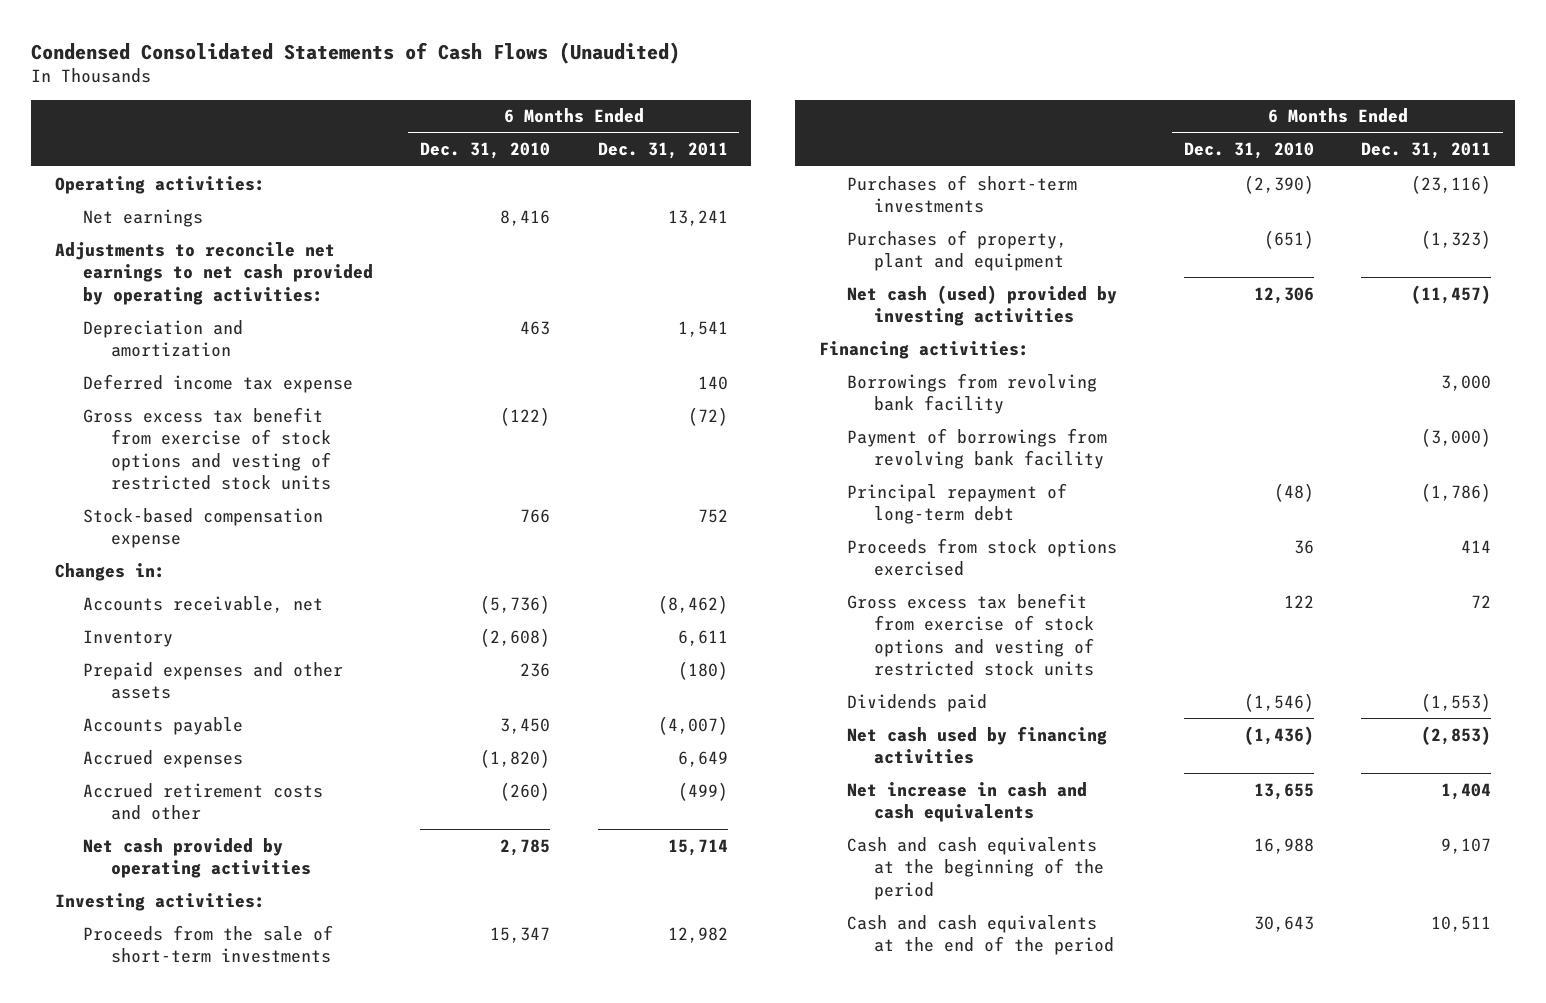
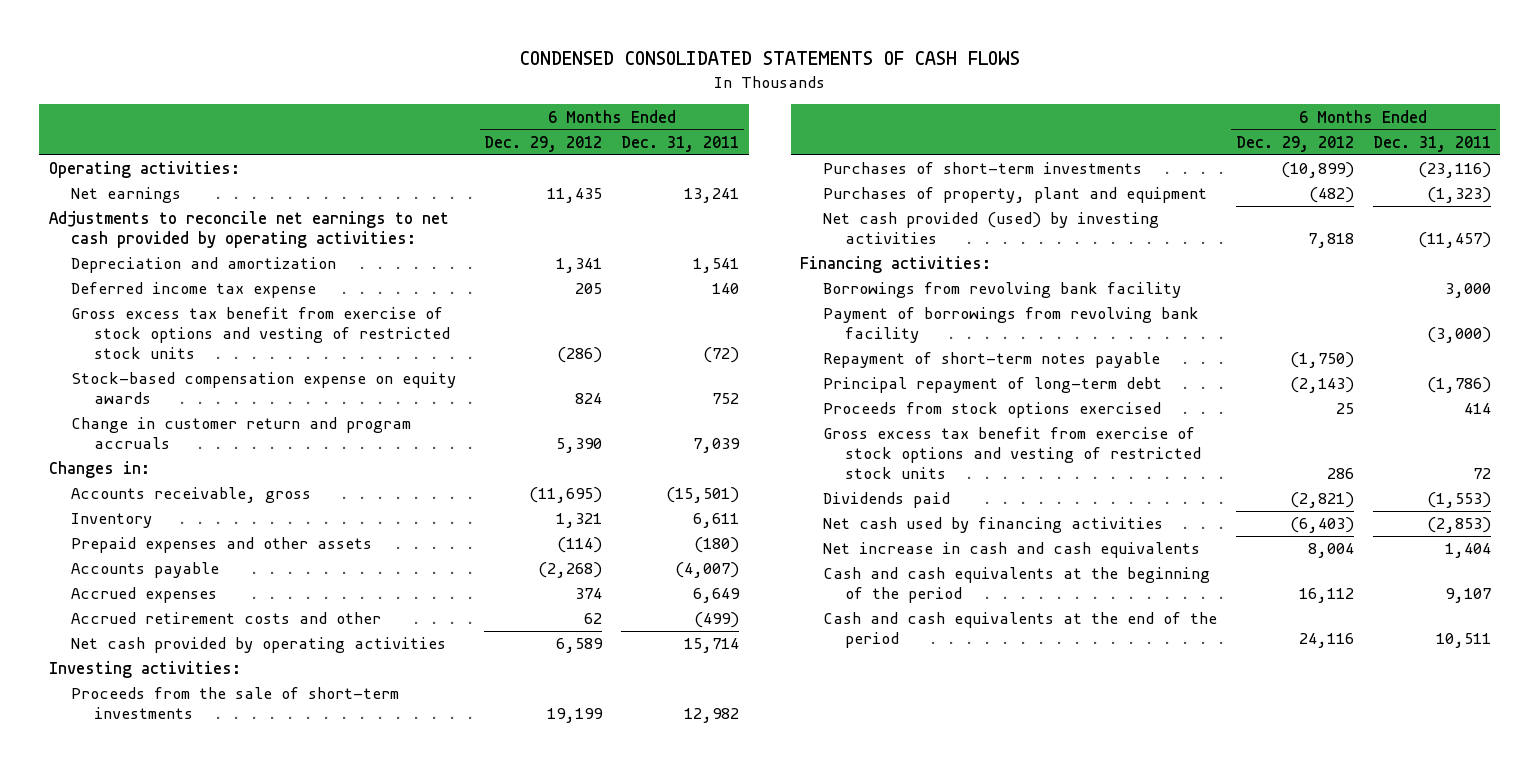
- Condensed Consolidated Statements of Cash Flows (Unaudited)
+ CONDENSED CONSOLIDATED STATEMENTS OF CASH FLOWS
- | 6 Months Ended Dec. 31, 2010 | 6 Months Ended Dec. 31, 2011
+ | 6 Months Ended Dec. 29, 2012 | 6 Months Ended Dec. 31, 2011
- Stock-based compensation expense | 766 | 752
+ Stock-based compensation expense on equity awards | 824 | 752
+ Change in customer return and program accruals | 5,390 | 7,039
- Accounts receivable, net | (5,736) | (8,462)
+ Accounts receivable, gross | (11,695) | (15,501)
- Net cash (used) provided by investing activities | 12,306 | (11,457)
+ Net cash provided (used) by investing activities | 7,818 | (11,457)
+ Repayment of short-term notes payable | (1,750) |

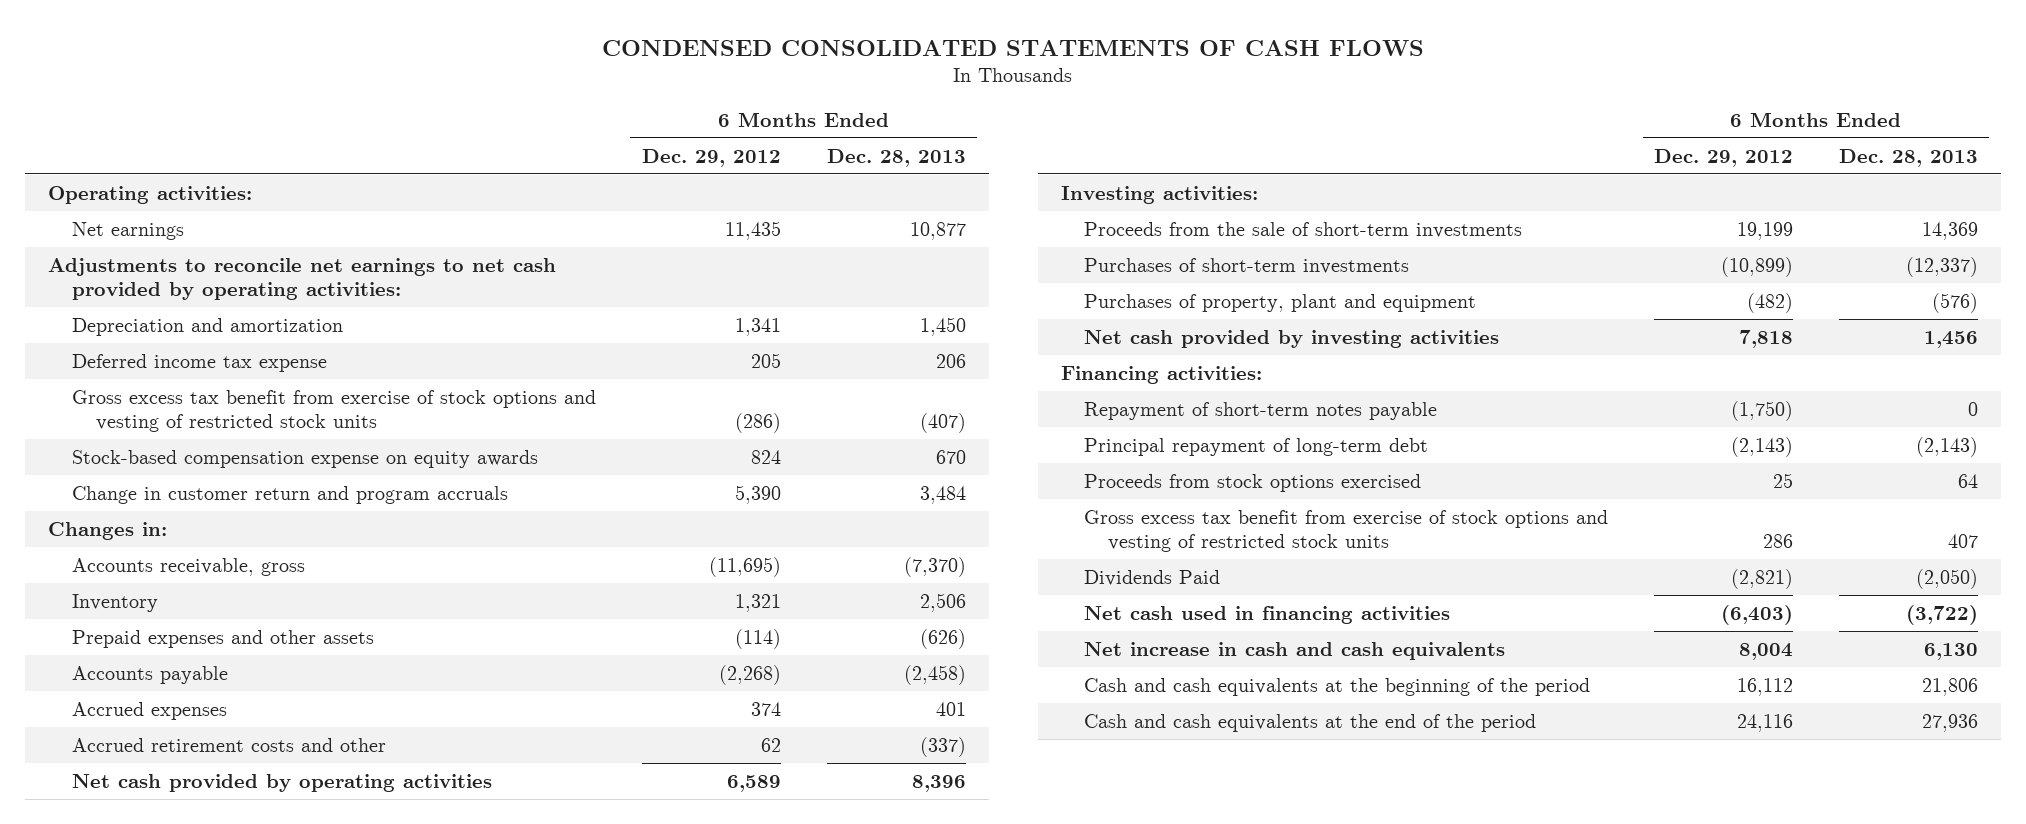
- | 6 Months Ended Dec. 29, 2012 | 6 Months Ended Dec. 31, 2011
+ | 6 Months Ended Dec. 29, 2012 | 6 Months Ended Dec. 28, 2013
- Net cash provided (used) by investing activities | 7,818 | (11,457)
+ Net cash provided by investing activities | 7,818 | 1,456
- Borrowings from revolving bank facility | | 3,000
- Payment of borrowings from revolving bank facility | | (3,000)
- Dividends paid | (2,821) | (1,553)
- Net cash used by financing activities | (6,403) | (2,853)
+ Dividends Paid | (2,821) | (2,050)
+ Net cash used in financing activities | (6,403) | (3,722)

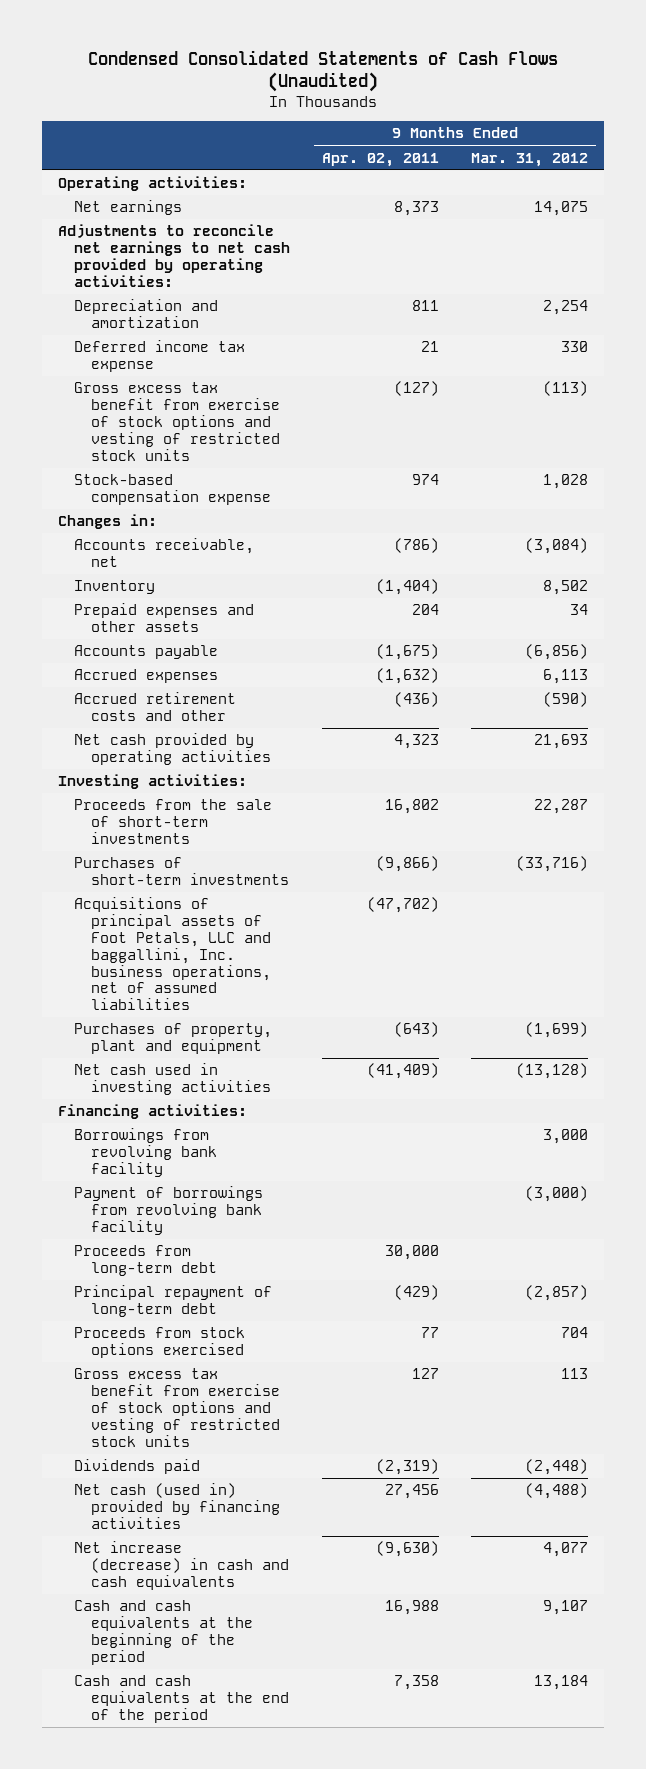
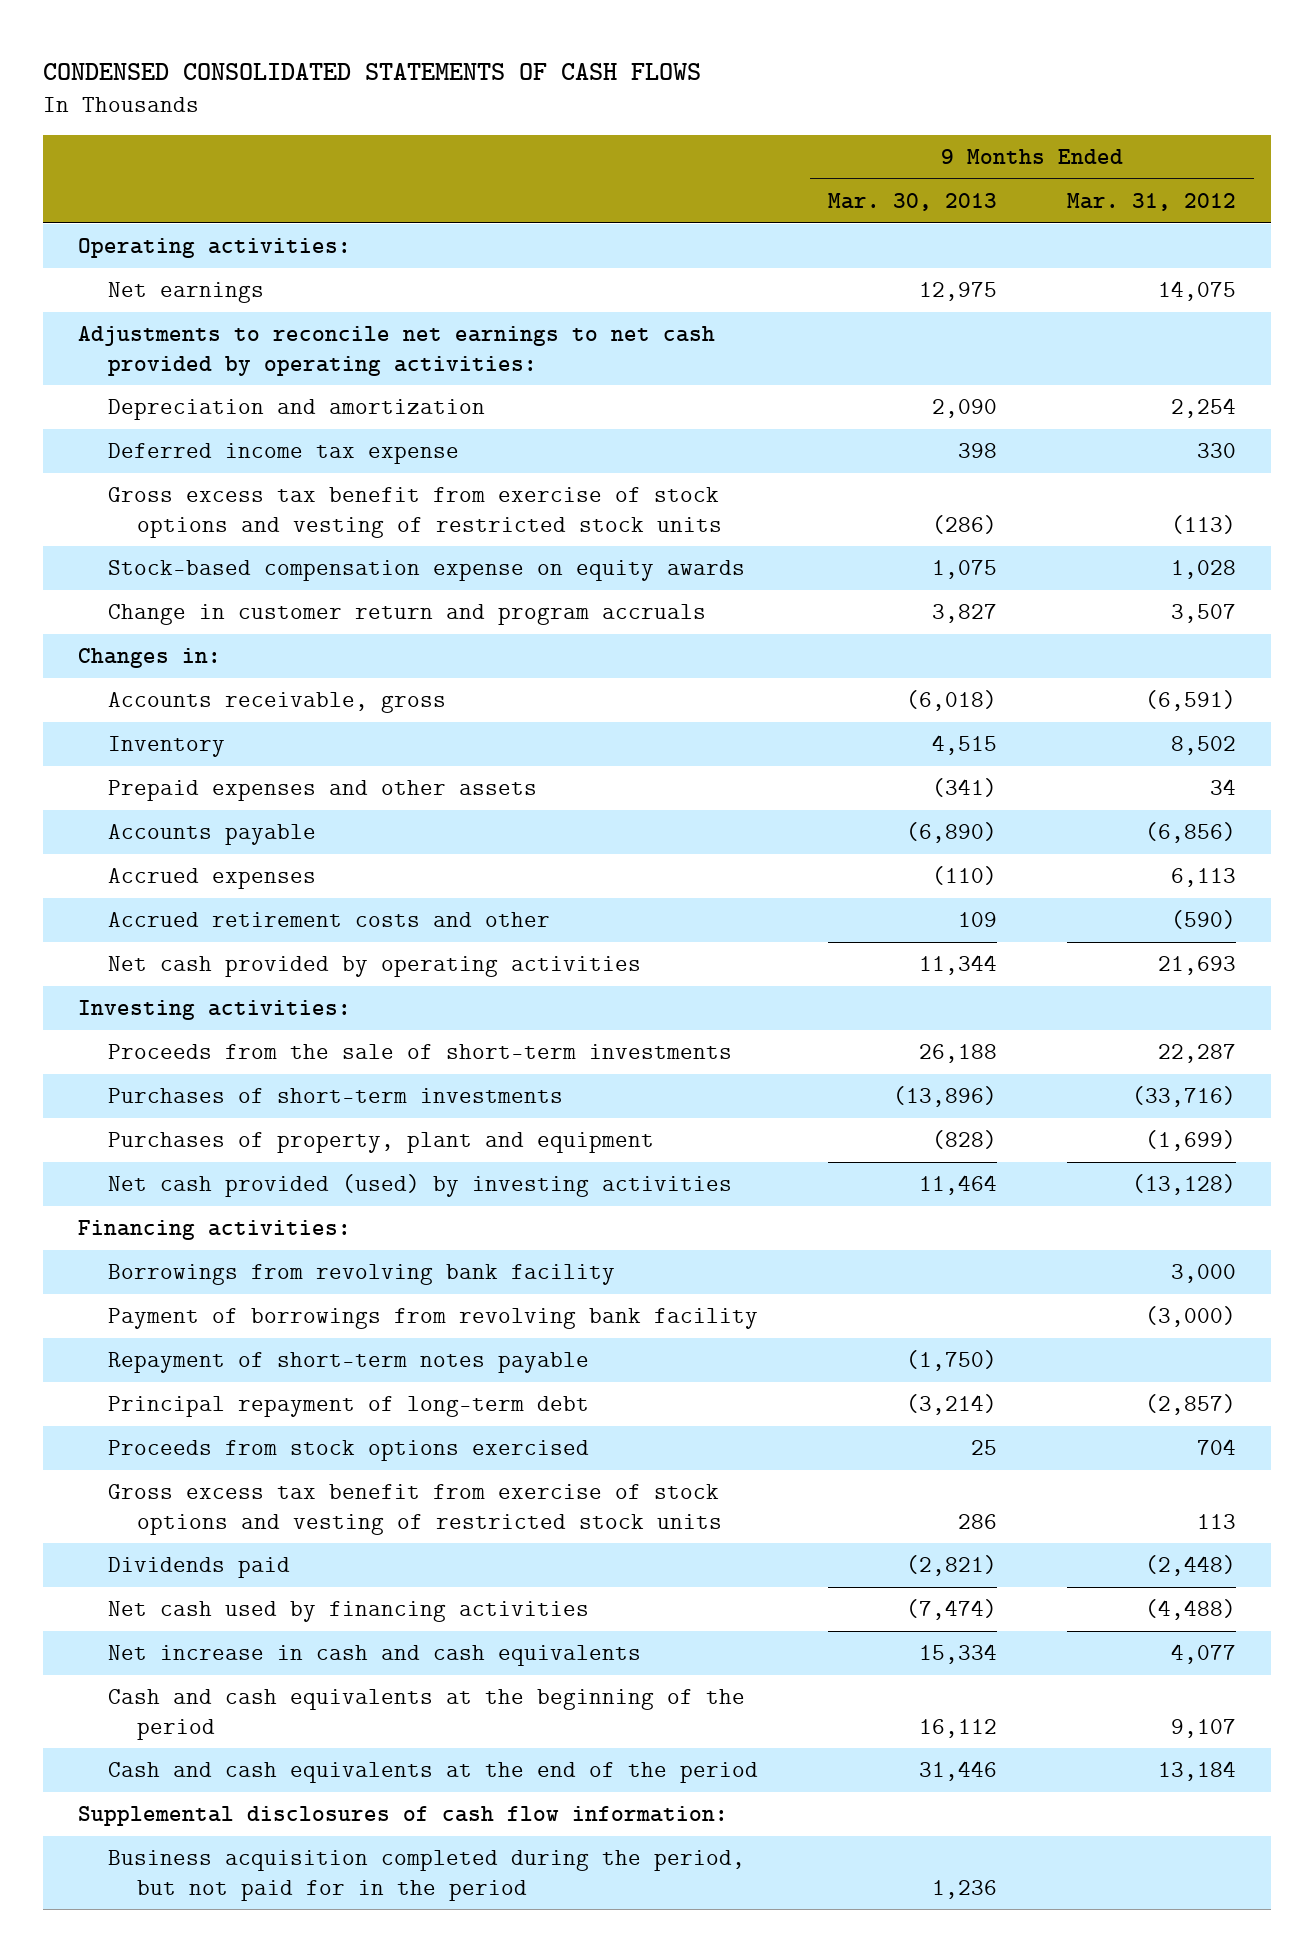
- Condensed Consolidated Statements of Cash Flows (Unaudited)
+ CONDENSED CONSOLIDATED STATEMENTS OF CASH FLOWS
- | 9 Months Ended Apr. 02, 2011 | 9 Months Ended Mar. 31, 2012
+ | 9 Months Ended Mar. 30, 2013 | 9 Months Ended Mar. 31, 2012
- Stock-based compensation expense | 974 | 1,028
+ Stock-based compensation expense on equity awards | 1,075 | 1,028
+ Change in customer return and program accruals | 3,827 | 3,507
- Accounts receivable, net | (786) | (3,084)
+ Accounts receivable, gross | (6,018) | (6,591)
- Acquisitions of principal assets of Foot Petals, LLC and baggallini, Inc. business operations, net of assumed liabilities | (47,702) |
- Net cash used in investing activities | (41,409) | (13,128)
+ Net cash provided (used) by investing activities | 11,464 | (13,128)
- Proceeds from long-term debt | 30,000 |
+ Repayment of short-term notes payable | (1,750) |
- Net cash (used in) provided by financing activities | 27,456 | (4,488)
- Net increase (decrease) in cash and cash equivalents | (9,630) | 4,077
+ Net cash used by financing activities | (7,474) | (4,488)
+ Net increase in cash and cash equivalents | 15,334 | 4,077
+ Supplemental disclosures of cash flow information:
+ Business acquisition completed during the period, but not paid for in the period | 1,236 |

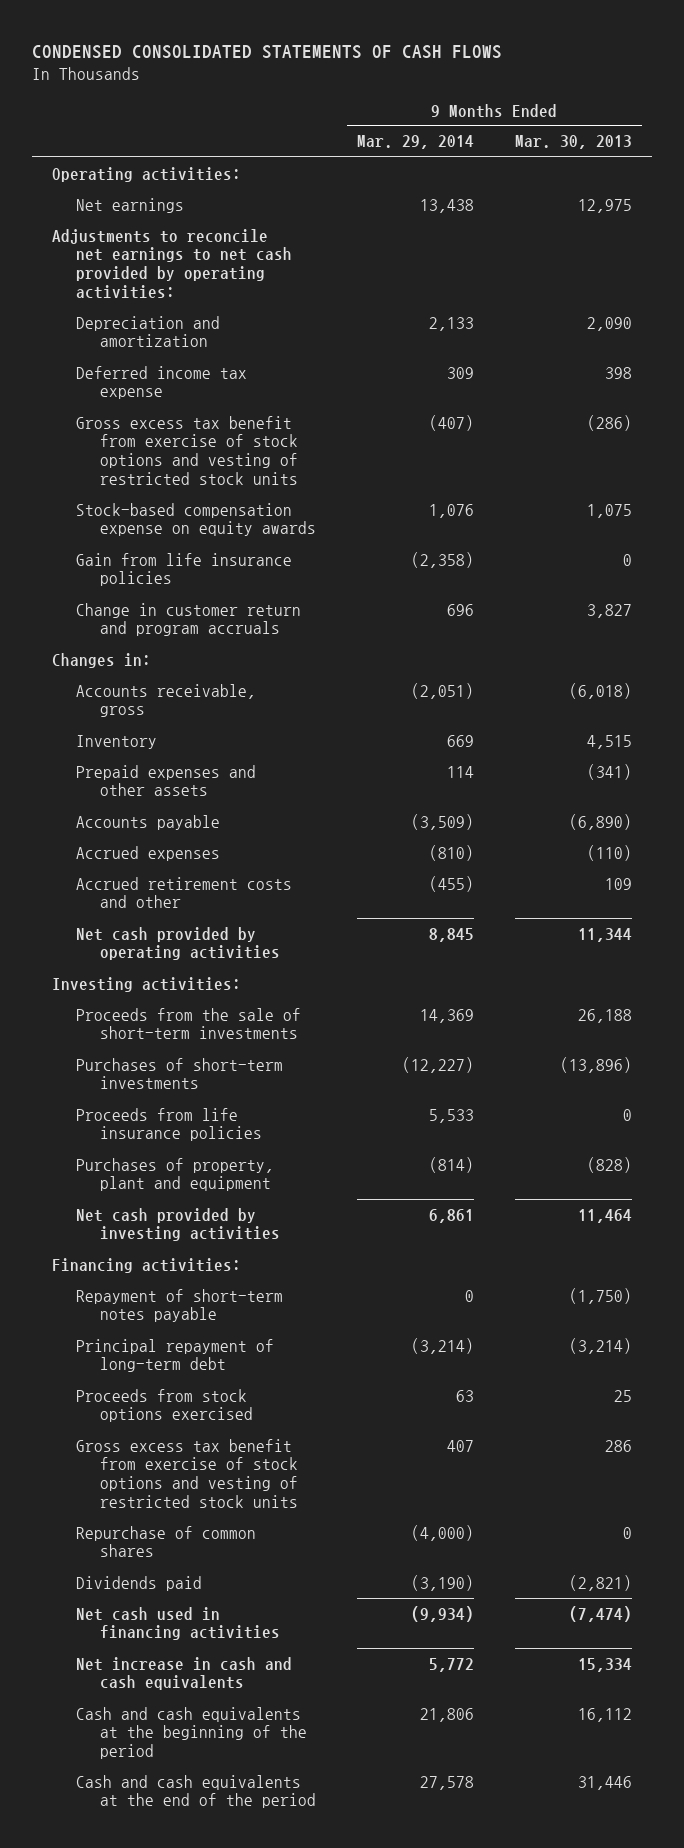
- | 9 Months Ended Mar. 30, 2013 | 9 Months Ended Mar. 31, 2012
+ | 9 Months Ended Mar. 29, 2014 | 9 Months Ended Mar. 30, 2013
+ Gain from life insurance policies | (2,358) | 0
+ Proceeds from life insurance policies | 5,533 | 0
- Net cash provided (used) by investing activities | 11,464 | (13,128)
+ Net cash provided by investing activities | 6,861 | 11,464
- Borrowings from revolving bank facility | | 3,000
- Payment of borrowings from revolving bank facility | | (3,000)
+ Repurchase of common shares | (4,000) | 0
- Net cash used by financing activities | (7,474) | (4,488)
+ Net cash used in financing activities | (9,934) | (7,474)
- Supplemental disclosures of cash flow information:
- Business acquisition completed during the period, but not paid for in the period | 1,236 |

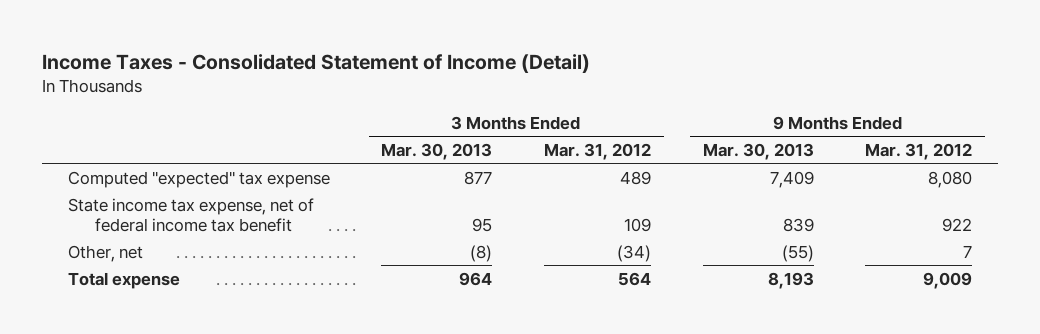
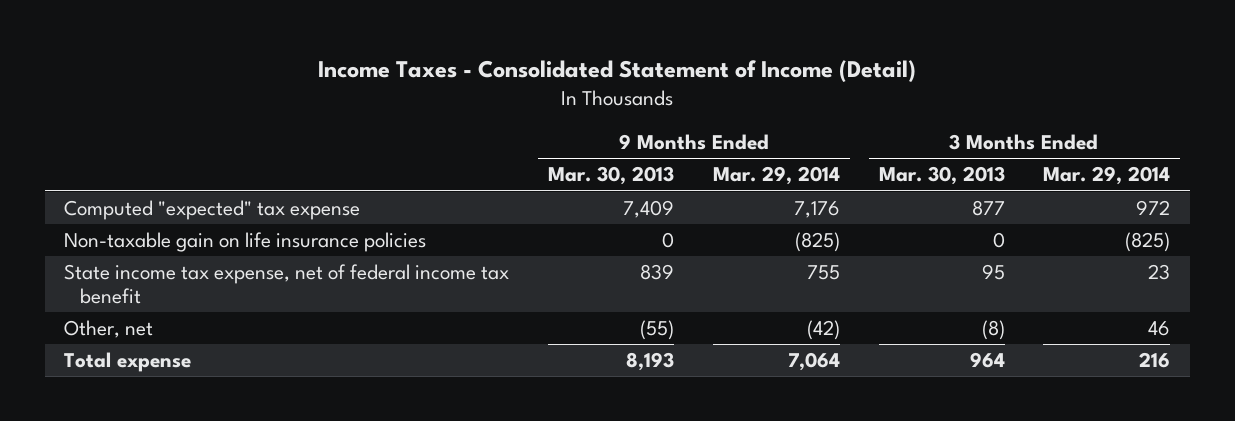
- | 3 Months Ended Mar. 30, 2013 | 3 Months Ended Mar. 31, 2012 | 9 Months Ended Mar. 30, 2013 | 9 Months Ended Mar. 31, 2012
+ | 9 Months Ended Mar. 30, 2013 | 9 Months Ended Mar. 29, 2014 | 3 Months Ended Mar. 30, 2013 | 3 Months Ended Mar. 29, 2014
+ Non-taxable gain on life insurance policies | 0 | (825) | 0 | (825)

